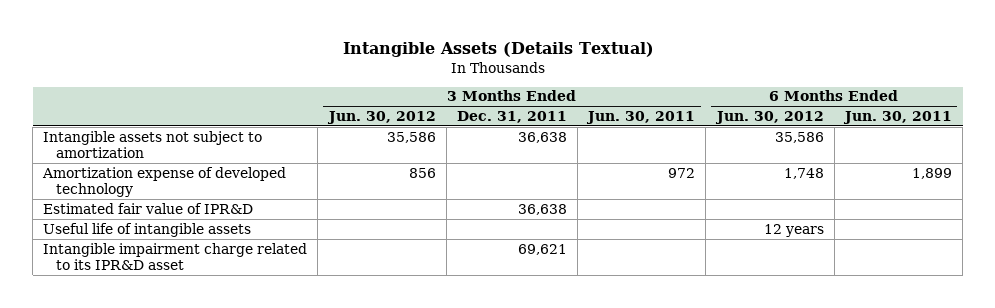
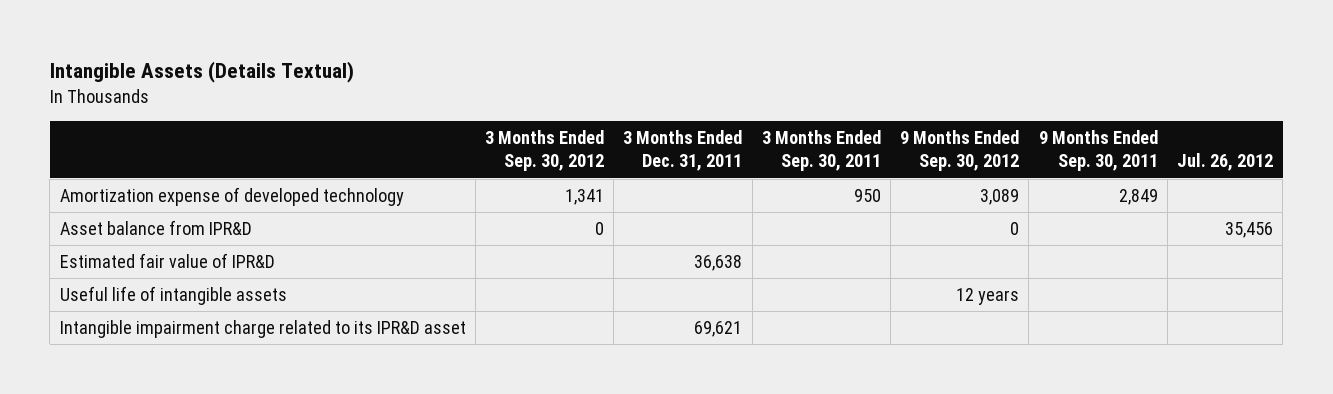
- | 3 Months Ended Jun. 30, 2012 | 3 Months Ended Dec. 31, 2011 | 3 Months Ended Jun. 30, 2011 | 6 Months Ended Jun. 30, 2012 | 6 Months Ended Jun. 30, 2011
+ | 3 Months Ended Sep. 30, 2012 | 3 Months Ended Dec. 31, 2011 | 3 Months Ended Sep. 30, 2011 | 9 Months Ended Sep. 30, 2012 | 9 Months Ended Sep. 30, 2011 | Jul. 26, 2012
- Intangible assets not subject to amortization | 35,586 | 36,638 | | 35,586 |
+ Asset balance from IPR&D | 0 | | | 0 | | 35,456

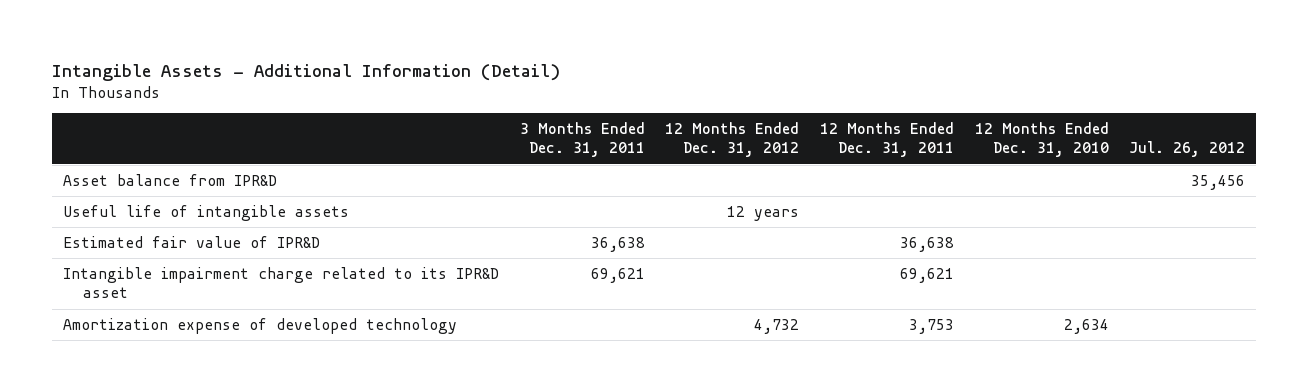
- Intangible Assets (Details Textual)
+ Intangible Assets - Additional Information (Detail)
- | 3 Months Ended Sep. 30, 2012 | 3 Months Ended Dec. 31, 2011 | 3 Months Ended Sep. 30, 2011 | 9 Months Ended Sep. 30, 2012 | 9 Months Ended Sep. 30, 2011 | Jul. 26, 2012
+ | 3 Months Ended Dec. 31, 2011 | 12 Months Ended Dec. 31, 2012 | 12 Months Ended Dec. 31, 2011 | 12 Months Ended Dec. 31, 2010 | Jul. 26, 2012
moved down: Estimated fair value of IPR&D | 36,638 | | 36,638 | |
moved down: Amortization expense of developed technology | | 4,732 | 3,753 | 2,634 |

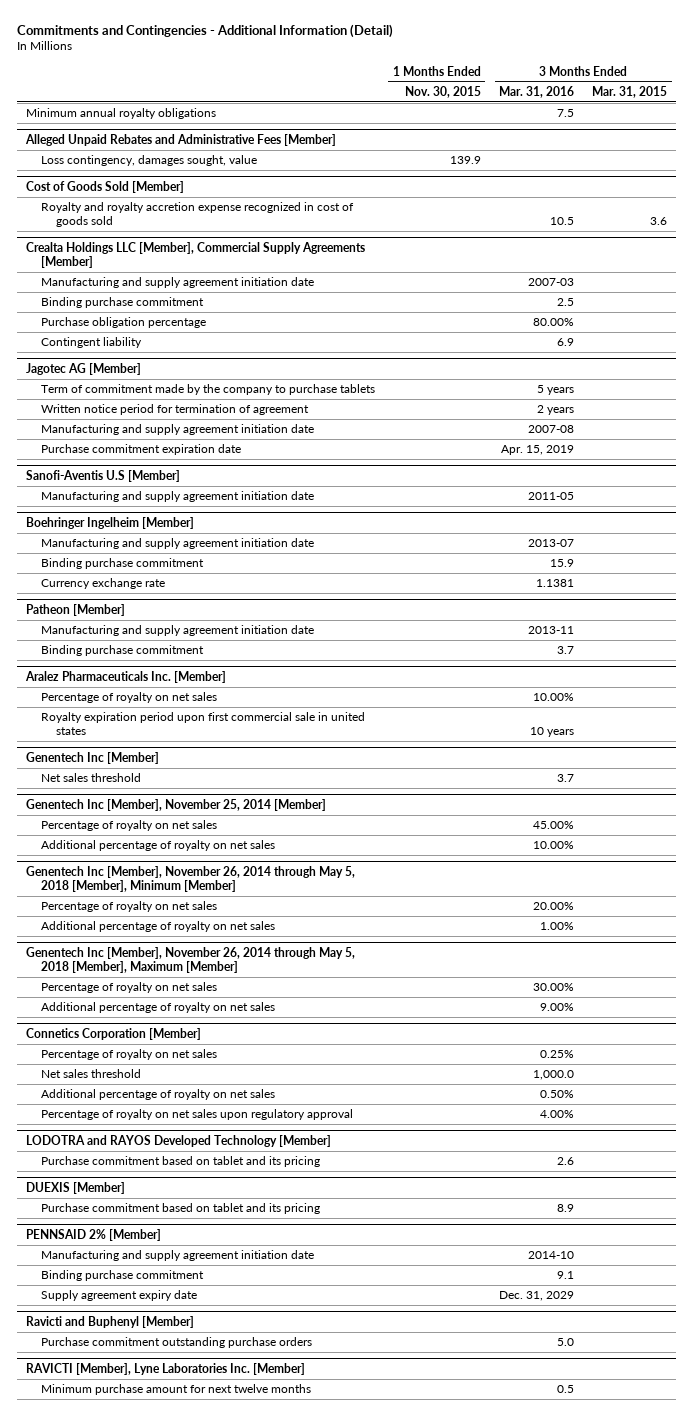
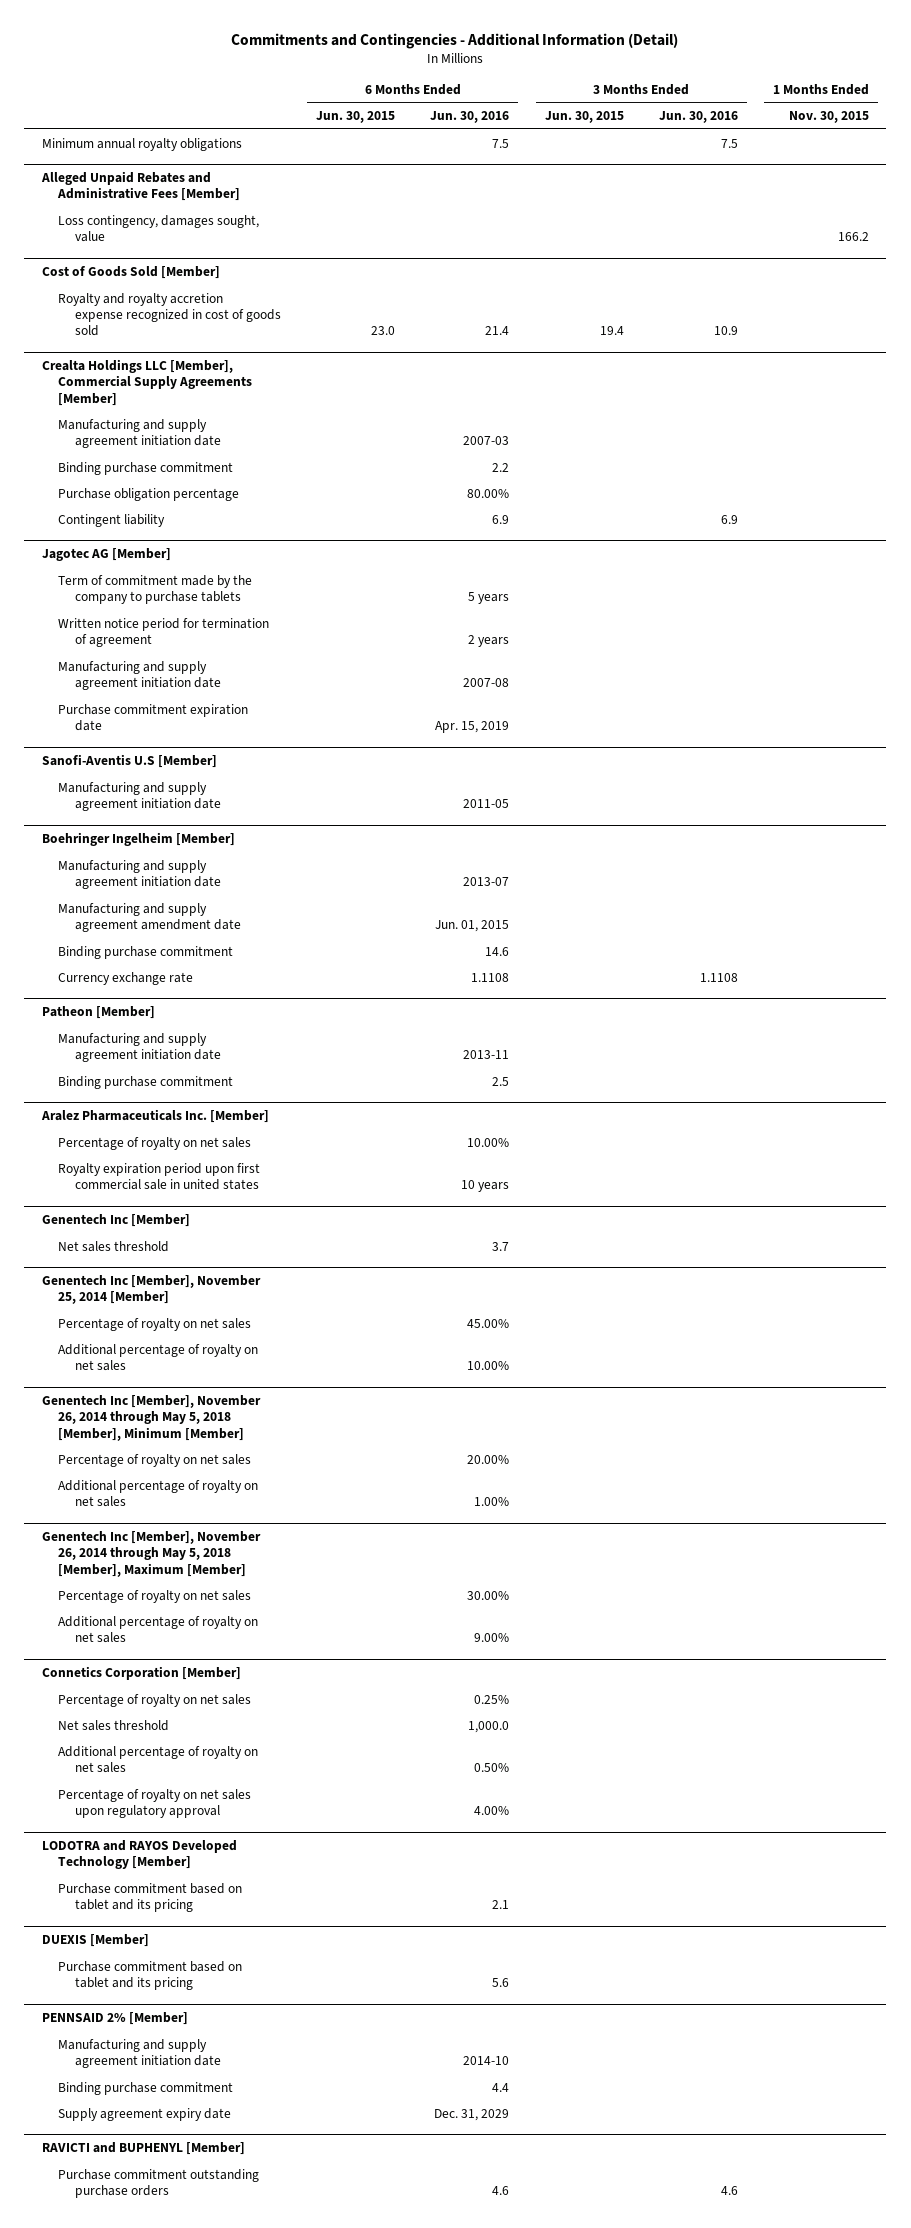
- | 1 Months Ended Nov. 30, 2015 | 3 Months Ended Mar. 31, 2016 | 3 Months Ended Mar. 31, 2015
+ | 6 Months Ended Jun. 30, 2015 | 6 Months Ended Jun. 30, 2016 | 3 Months Ended Jun. 30, 2015 | 3 Months Ended Jun. 30, 2016 | 1 Months Ended Nov. 30, 2015
@ Alleged Unpaid Rebates and Administrative Fees [Member]
- Loss contingency, damages sought, value | 139.9 | |
+ Loss contingency, damages sought, value | | | | | 166.2
@ Boehringer Ingelheim [Member]
+ Manufacturing and supply agreement amendment date | | Jun. 01, 2015 | | |
- Ravicti and Buphenyl [Member]
+ RAVICTI and BUPHENYL [Member]
- RAVICTI [Member], Lyne Laboratories Inc. [Member]
- Minimum purchase amount for next twelve months | | 0.5 |

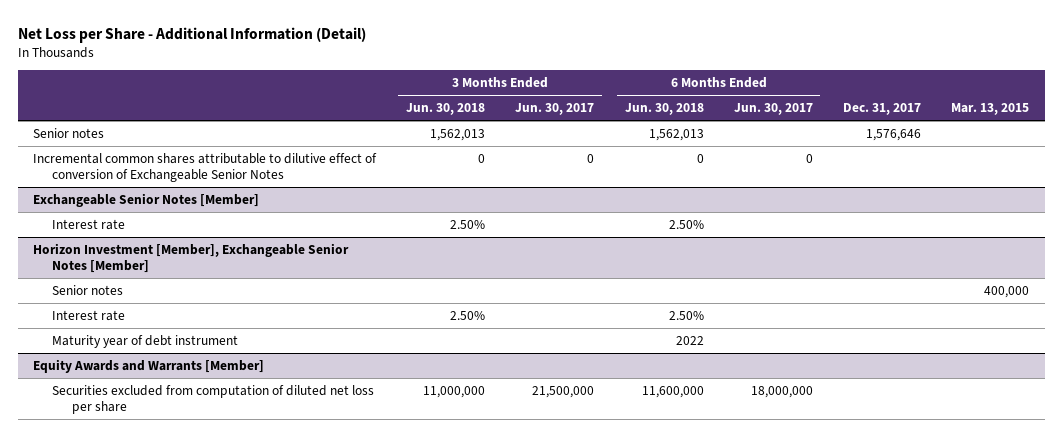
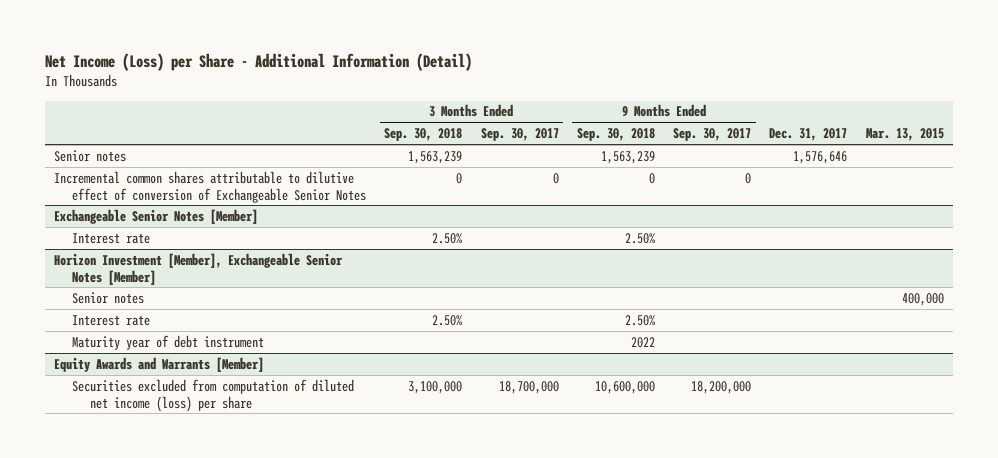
- Net Loss per Share - Additional Information (Detail)
+ Net Income (Loss) per Share - Additional Information (Detail)
- | 3 Months Ended Jun. 30, 2018 | 3 Months Ended Jun. 30, 2017 | 6 Months Ended Jun. 30, 2018 | 6 Months Ended Jun. 30, 2017 | Dec. 31, 2017 | Mar. 13, 2015
+ | 3 Months Ended Sep. 30, 2018 | 3 Months Ended Sep. 30, 2017 | 9 Months Ended Sep. 30, 2018 | 9 Months Ended Sep. 30, 2017 | Dec. 31, 2017 | Mar. 13, 2015
@ Equity Awards and Warrants [Member]
- Securities excluded from computation of diluted net loss per share | 11,000,000 | 21,500,000 | 11,600,000 | 18,000,000 | |
+ Securities excluded from computation of diluted net income (loss) per share | 3,100,000 | 18,700,000 | 10,600,000 | 18,200,000 | |

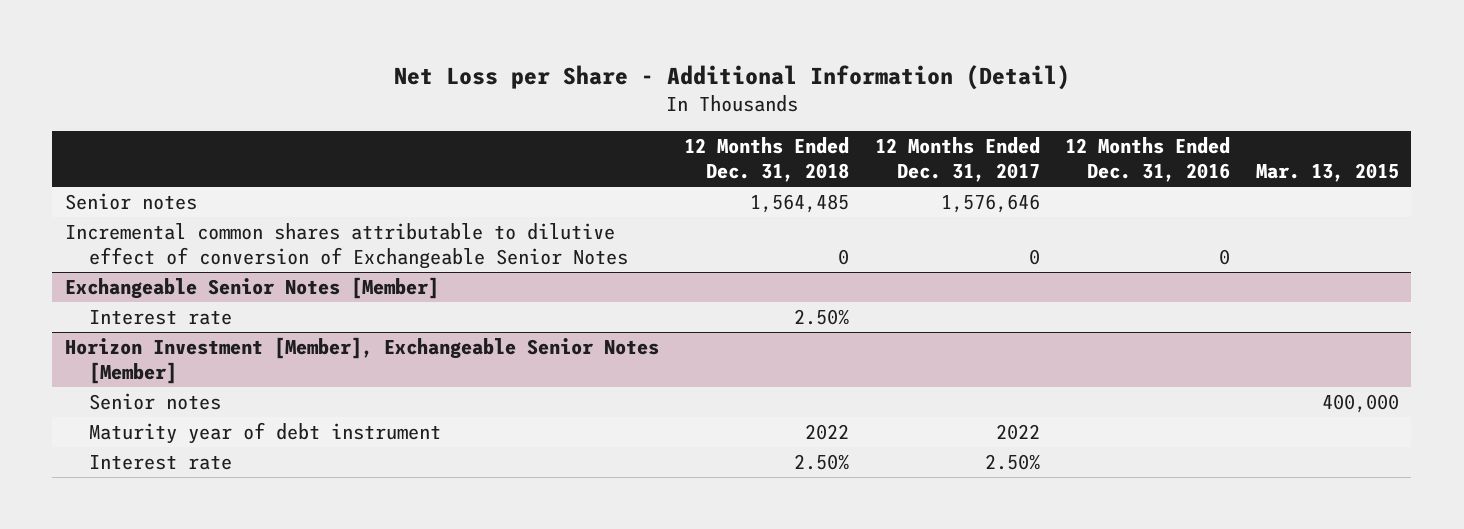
- Net Income (Loss) per Share - Additional Information (Detail)
+ Net Loss per Share - Additional Information (Detail)
- | 3 Months Ended Sep. 30, 2018 | 3 Months Ended Sep. 30, 2017 | 9 Months Ended Sep. 30, 2018 | 9 Months Ended Sep. 30, 2017 | Dec. 31, 2017 | Mar. 13, 2015
+ | 12 Months Ended Dec. 31, 2018 | 12 Months Ended Dec. 31, 2017 | 12 Months Ended Dec. 31, 2016 | Mar. 13, 2015
- Equity Awards and Warrants [Member]
- Securities excluded from computation of diluted net income (loss) per share | 3,100,000 | 18,700,000 | 10,600,000 | 18,200,000 | |
@ Horizon Investment [Member], Exchangeable Senior Notes [Member]
moved down: Interest rate | 2.50% | 2.50% | |

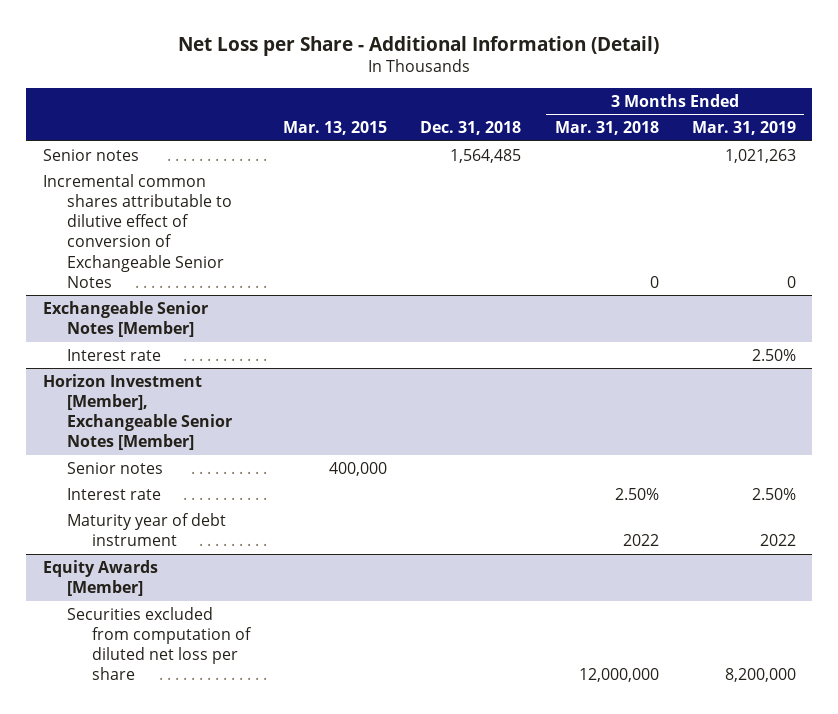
- | 12 Months Ended Dec. 31, 2018 | 12 Months Ended Dec. 31, 2017 | 12 Months Ended Dec. 31, 2016 | Mar. 13, 2015
+ | Mar. 13, 2015 | Dec. 31, 2018 | 3 Months Ended Mar. 31, 2018 | 3 Months Ended Mar. 31, 2019
@ Horizon Investment [Member], Exchangeable Senior Notes [Member]
moved down: Maturity year of debt instrument | | | 2022 | 2022
+ Equity Awards [Member]
+ Securities excluded from computation of diluted net loss per share | | | 12,000,000 | 8,200,000

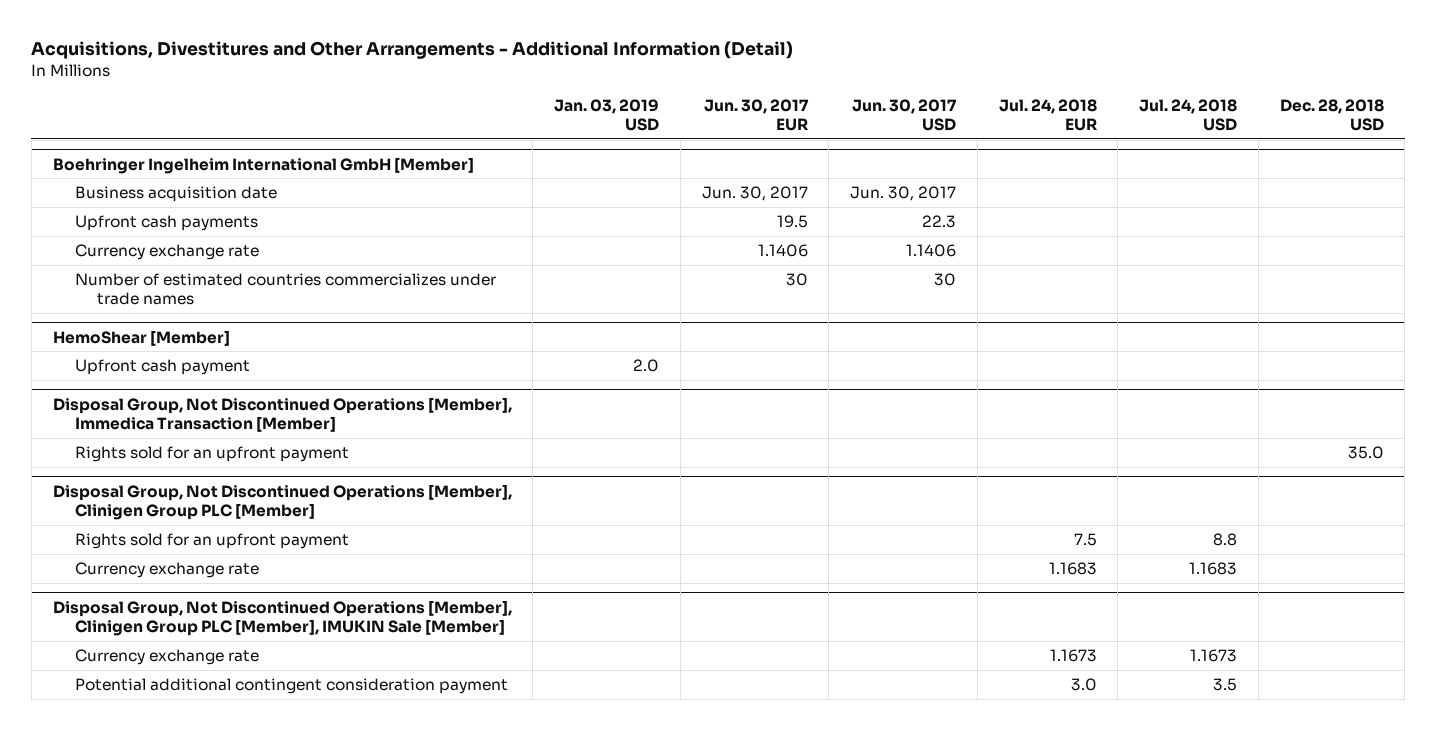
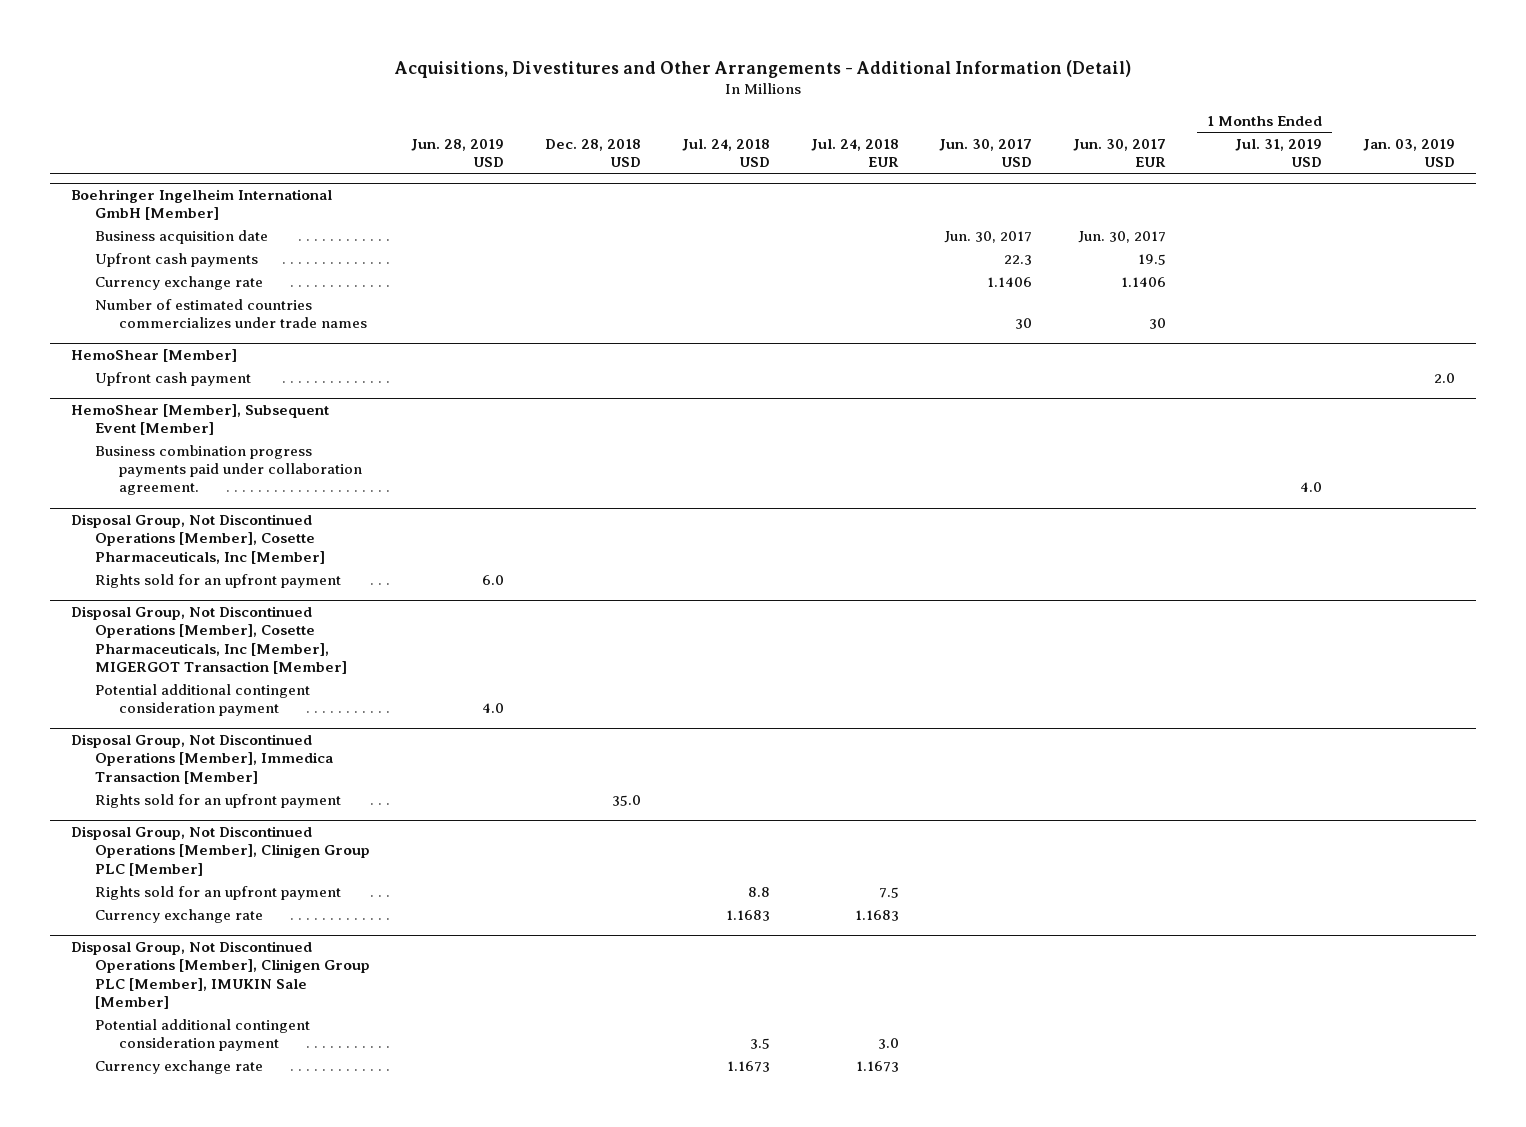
- | Jan. 03, 2019 USD | Jun. 30, 2017 EUR | Jun. 30, 2017 USD | Jul. 24, 2018 EUR | Jul. 24, 2018 USD | Dec. 28, 2018 USD
+ | Jun. 28, 2019 USD | Dec. 28, 2018 USD | Jul. 24, 2018 USD | Jul. 24, 2018 EUR | Jun. 30, 2017 USD | Jun. 30, 2017 EUR | 1 Months Ended Jul. 31, 2019 USD | Jan. 03, 2019 USD
+ HemoShear [Member], Subsequent Event [Member]
+ Business combination progress payments paid under collaboration agreement. | | | | | | | 4.0 |
+ Disposal Group, Not Discontinued Operations [Member], Cosette Pharmaceuticals, Inc [Member]
+ Rights sold for an upfront payment | 6.0 | | | | | | |
+ Disposal Group, Not Discontinued Operations [Member], Cosette Pharmaceuticals, Inc [Member], MIGERGOT Transaction [Member]
+ Potential additional contingent consideration payment | 4.0 | | | | | | |
@ Disposal Group, Not Discontinued Operations [Member], Clinigen Group PLC [Member], IMUKIN Sale [Member]
moved down: Currency exchange rate | | | 1.1673 | 1.1673 | | | |

